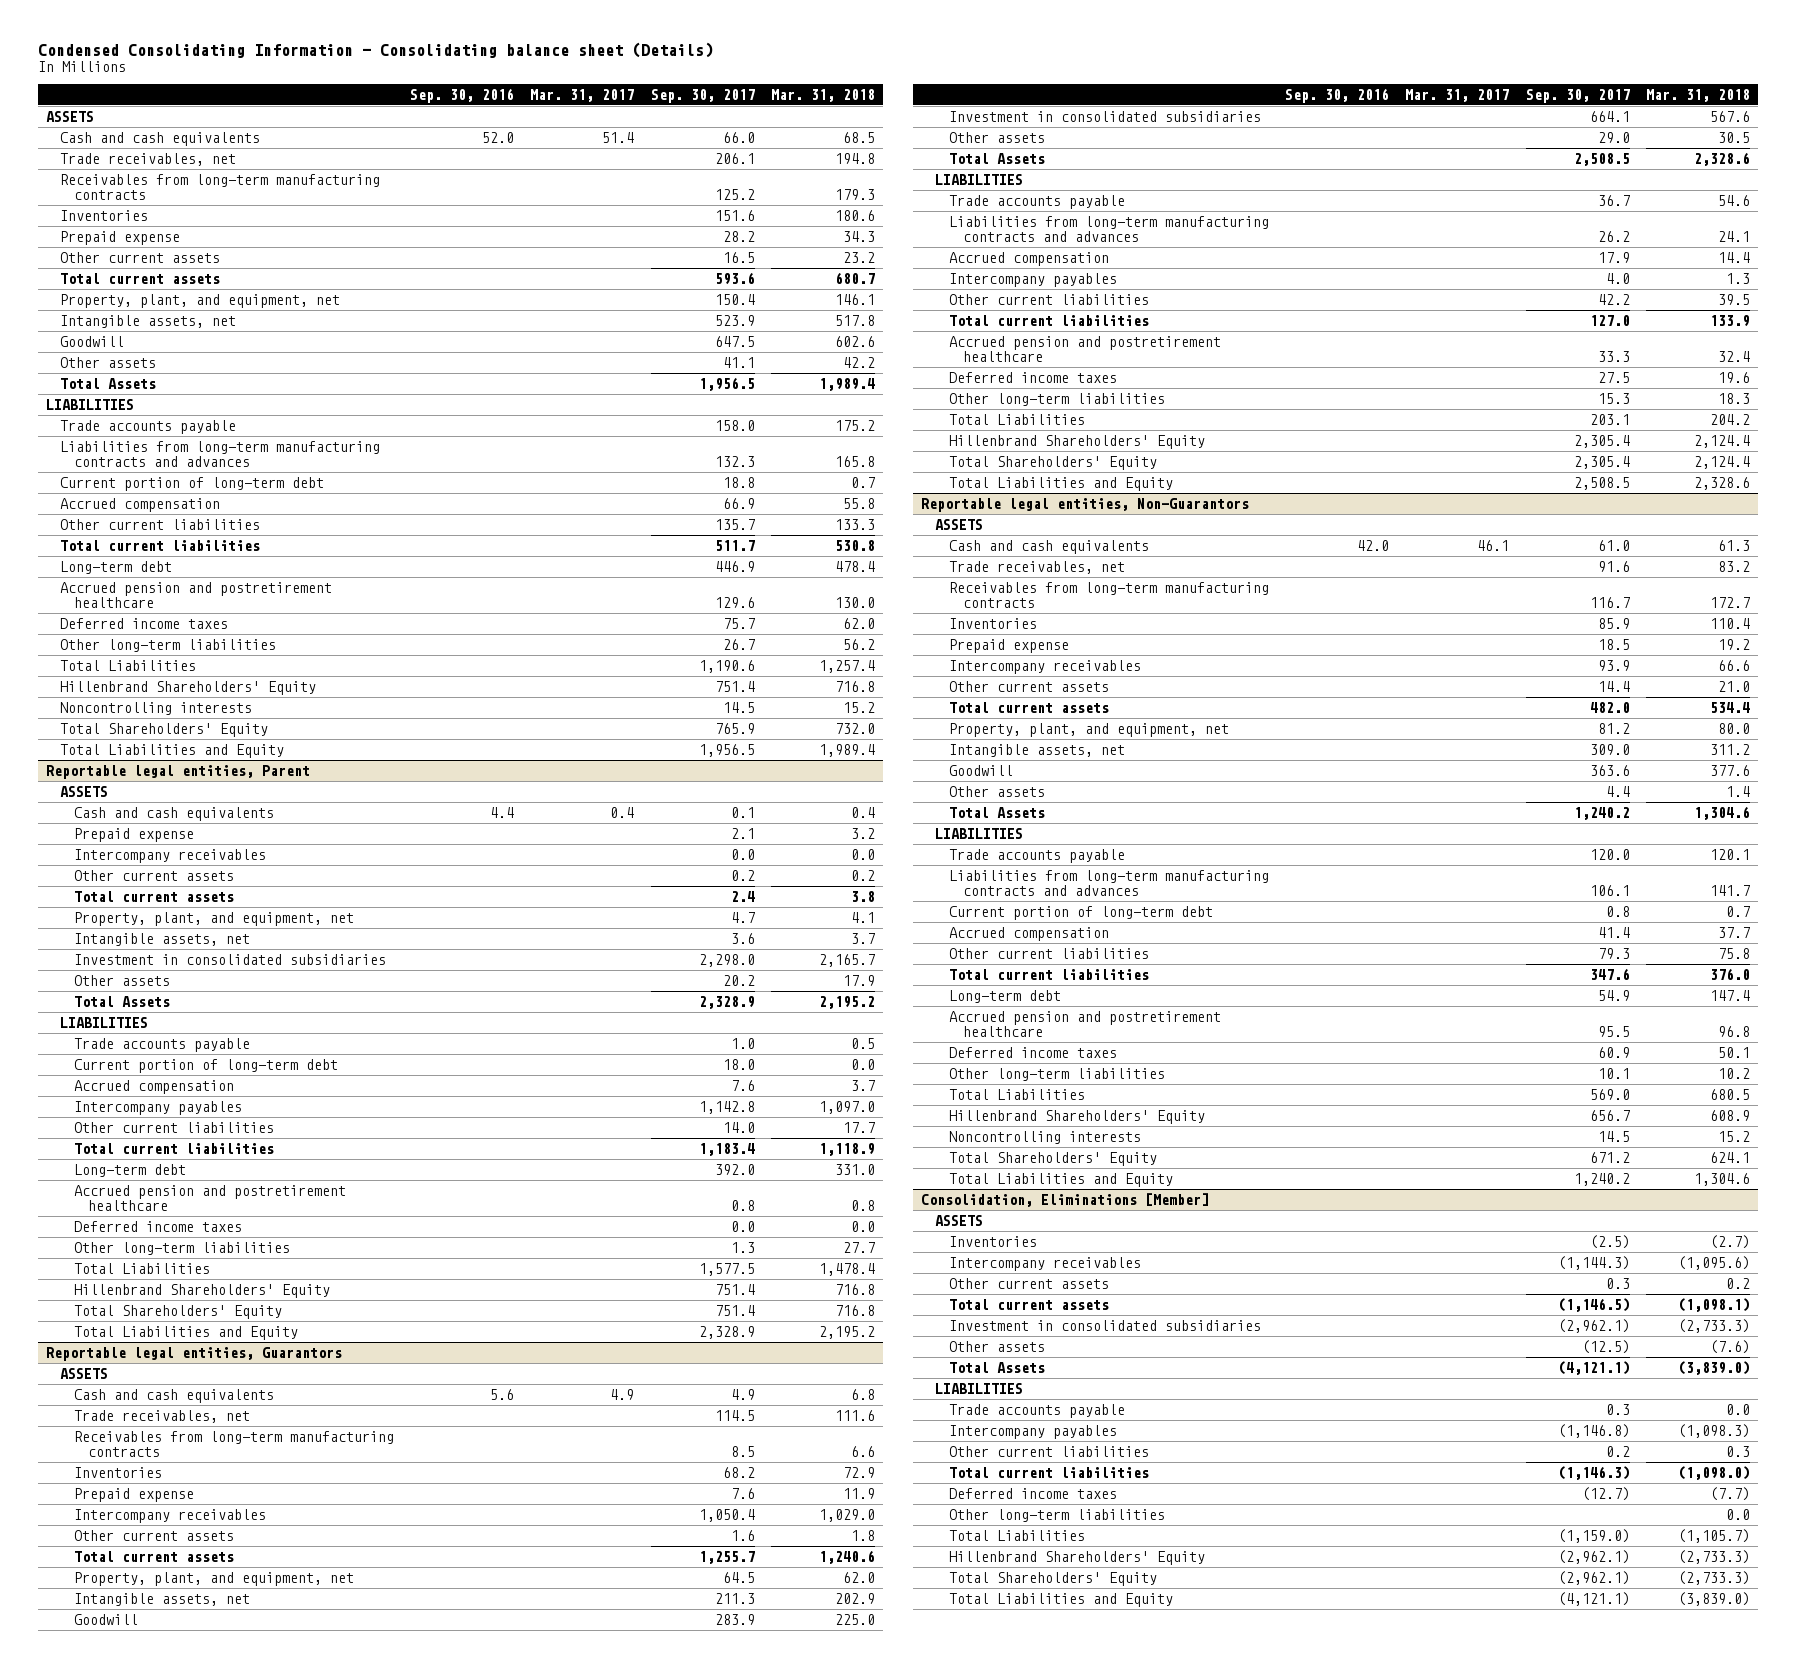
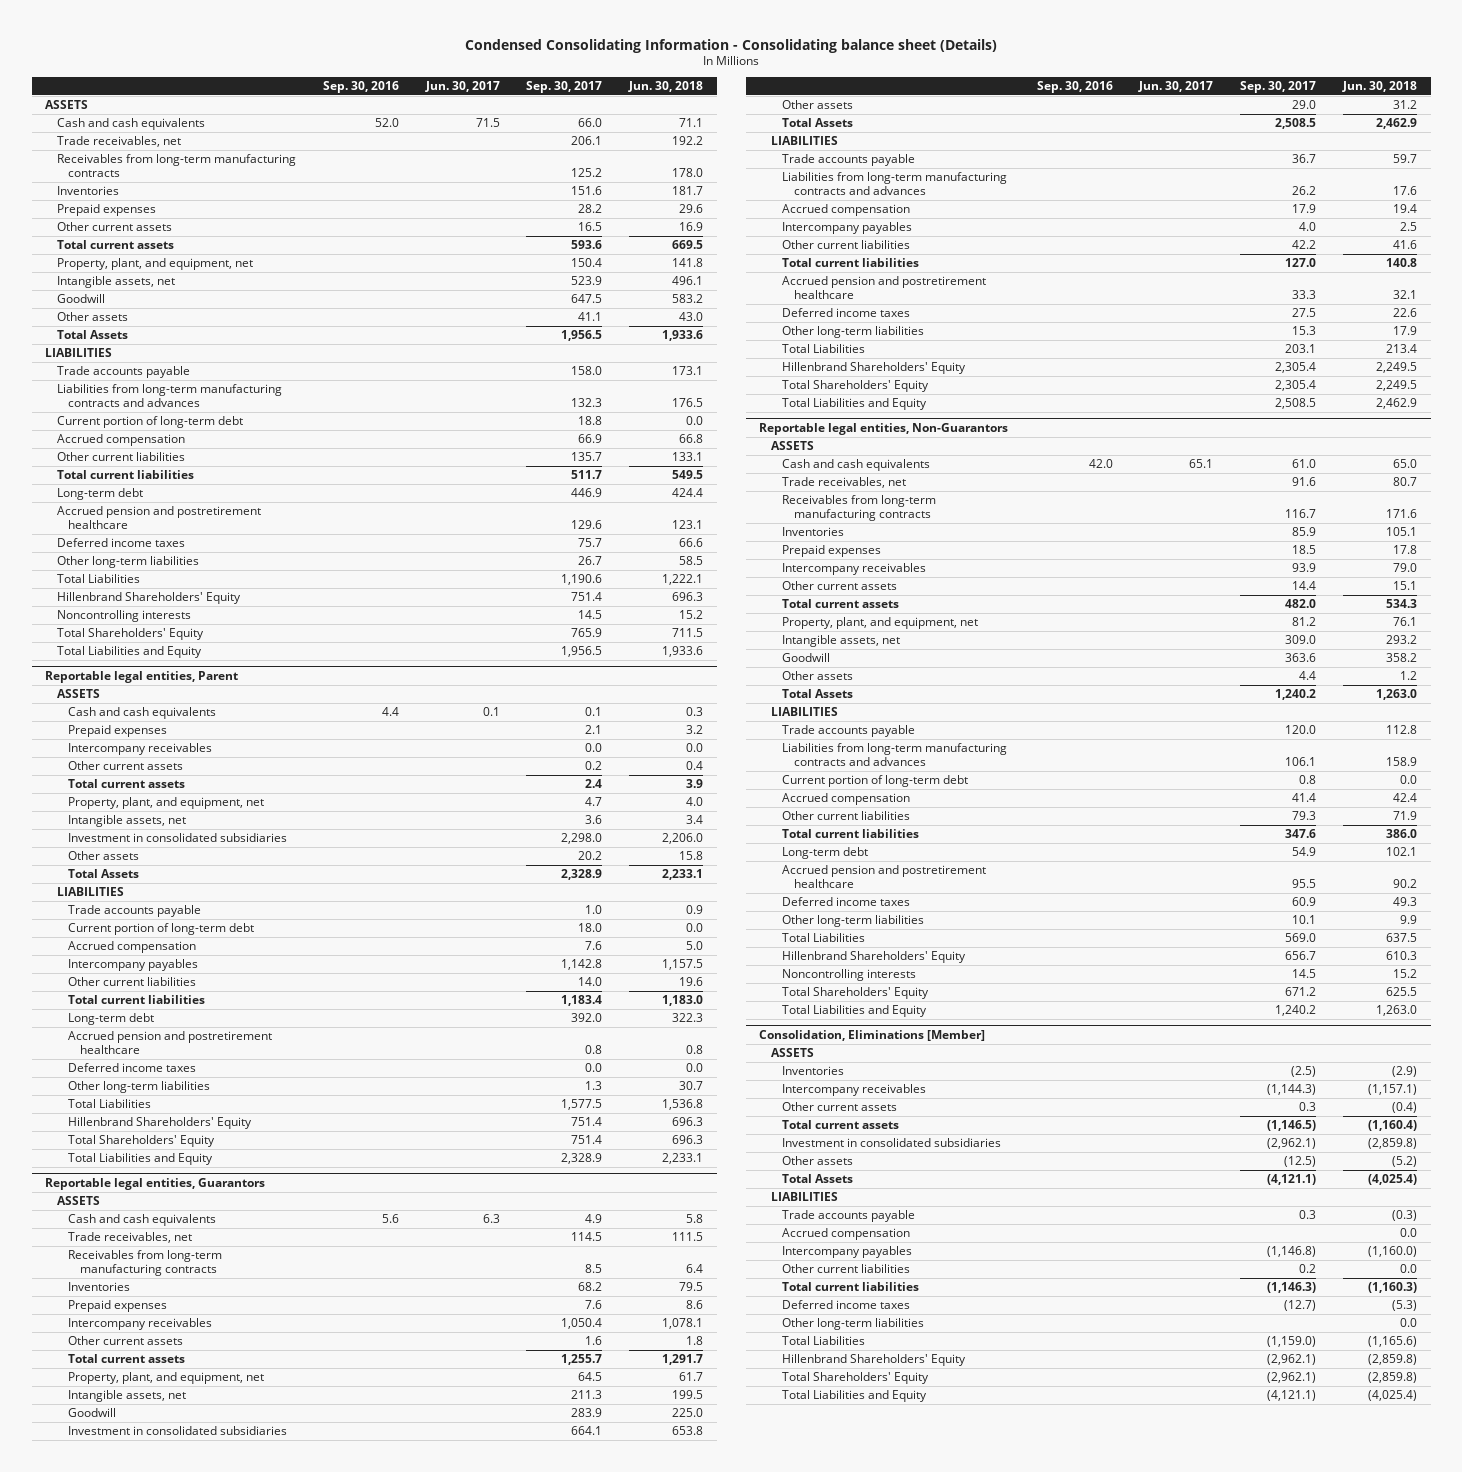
- | Sep. 30, 2016 | Mar. 31, 2017 | Sep. 30, 2017 | Mar. 31, 2018
+ | Sep. 30, 2016 | Jun. 30, 2017 | Sep. 30, 2017 | Jun. 30, 2018
- Prepaid expense | | | 28.2 | 34.3
+ Prepaid expenses | | | 28.2 | 29.6
@ Reportable legal entities, Parent
- Prepaid expense | | | 2.1 | 3.2
+ Prepaid expenses | | | 2.1 | 3.2
@ Reportable legal entities, Guarantors
- Prepaid expense | | | 7.6 | 11.9
+ Prepaid expenses | | | 7.6 | 8.6
@ Reportable legal entities, Non-Guarantors
- Prepaid expense | | | 18.5 | 19.2
+ Prepaid expenses | | | 18.5 | 17.8
@ Consolidation, Eliminations [Member]
+ Accrued compensation | | | | 0.0

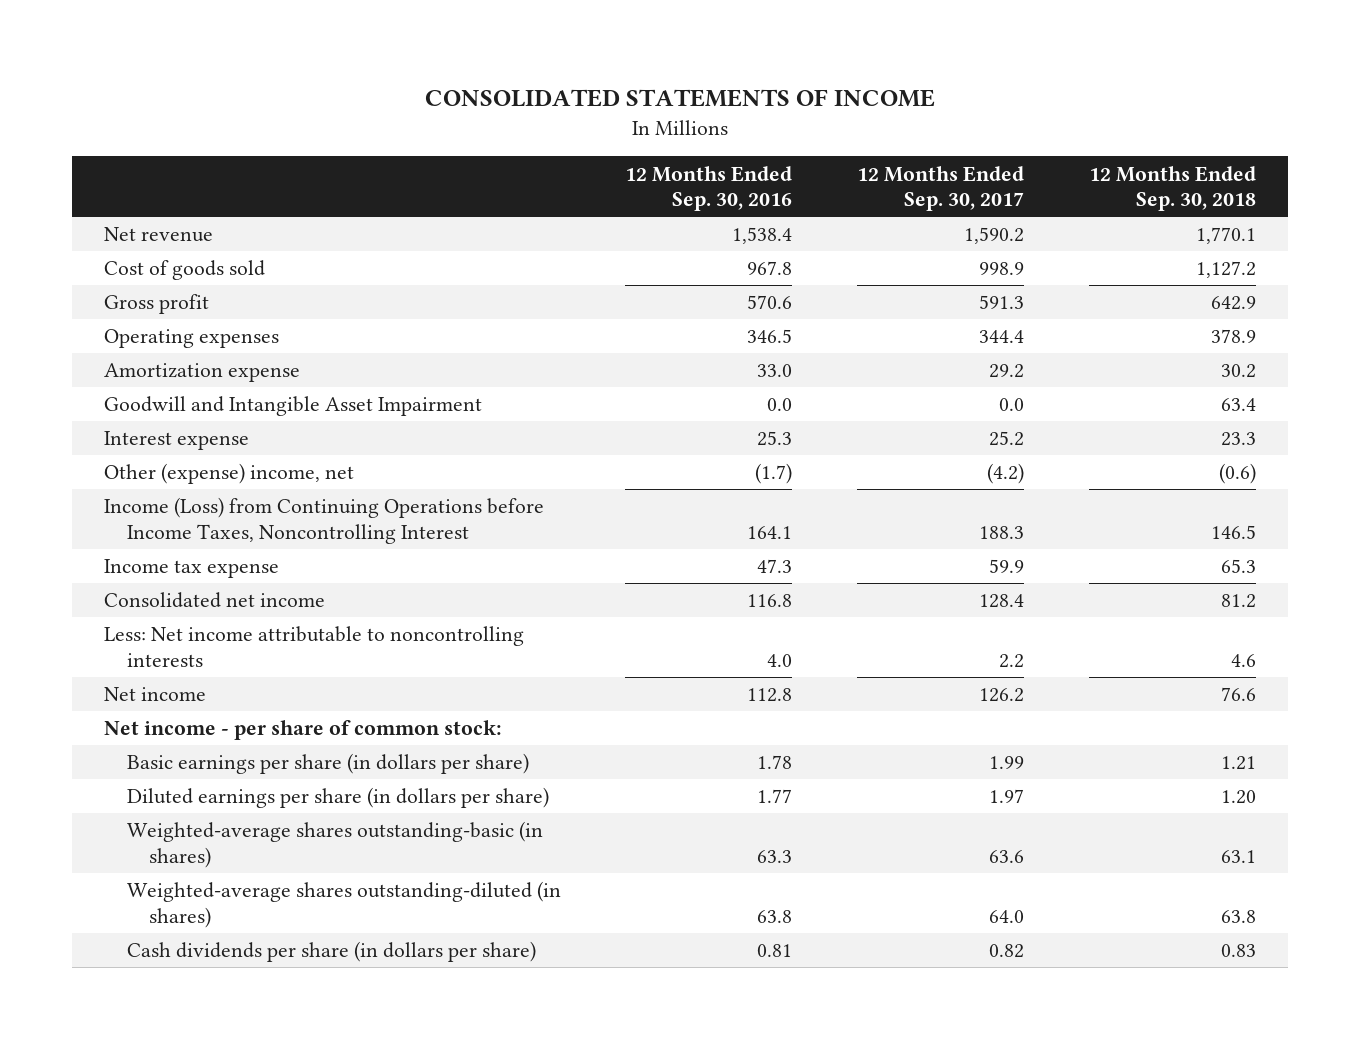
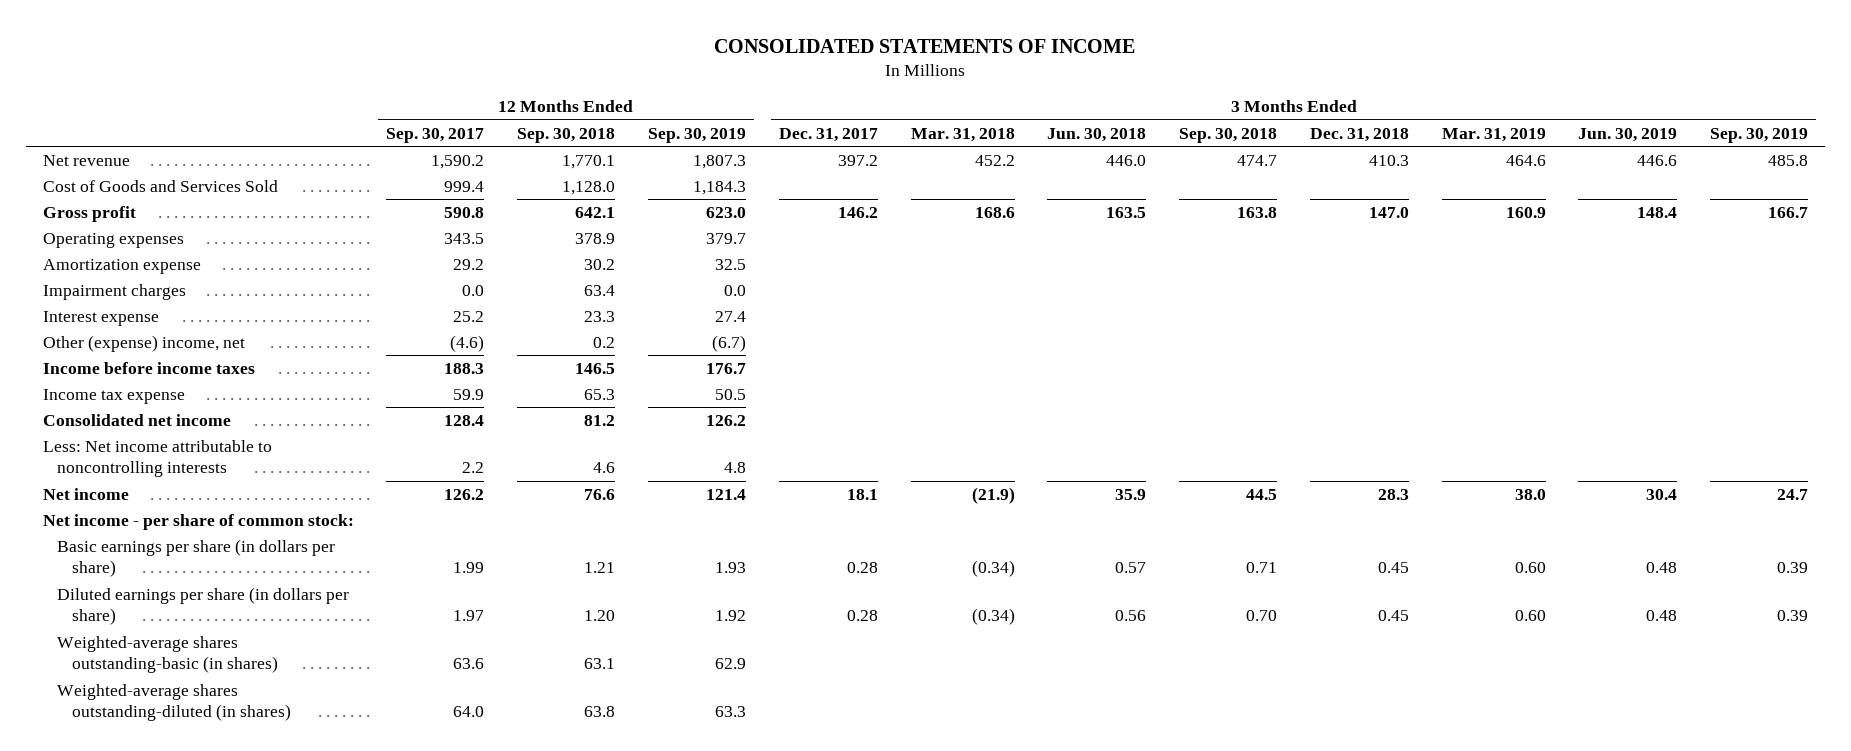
- | 12 Months Ended Sep. 30, 2016 | 12 Months Ended Sep. 30, 2017 | 12 Months Ended Sep. 30, 2018
+ | 12 Months Ended Sep. 30, 2017 | 12 Months Ended Sep. 30, 2018 | 12 Months Ended Sep. 30, 2019 | 3 Months Ended Dec. 31, 2017 | 3 Months Ended Mar. 31, 2018 | 3 Months Ended Jun. 30, 2018 | 3 Months Ended Sep. 30, 2018 | 3 Months Ended Dec. 31, 2018 | 3 Months Ended Mar. 31, 2019 | 3 Months Ended Jun. 30, 2019 | 3 Months Ended Sep. 30, 2019
- Cost of goods sold | 967.8 | 998.9 | 1,127.2
- Gross profit | 570.6 | 591.3 | 642.9
- Operating expenses | 346.5 | 344.4 | 378.9
+ Cost of Goods and Services Sold | 999.4 | 1,128.0 | 1,184.3 | | | | | | | |
+ Gross profit | 590.8 | 642.1 | 623.0 | 146.2 | 168.6 | 163.5 | 163.8 | 147.0 | 160.9 | 148.4 | 166.7
+ Operating expenses | 343.5 | 378.9 | 379.7 | | | | | | | |
- Goodwill and Intangible Asset Impairment | 0.0 | 0.0 | 63.4
+ Impairment charges | 0.0 | 63.4 | 0.0 | | | | | | | |
- Other (expense) income, net | (1.7) | (4.2) | (0.6)
- Income (Loss) from Continuing Operations before Income Taxes, Noncontrolling Interest | 164.1 | 188.3 | 146.5
+ Other (expense) income, net | (4.6) | 0.2 | (6.7) | | | | | | | |
+ Income before income taxes | 188.3 | 146.5 | 176.7 | | | | | | | |
- Cash dividends per share (in dollars per share) | 0.81 | 0.82 | 0.83

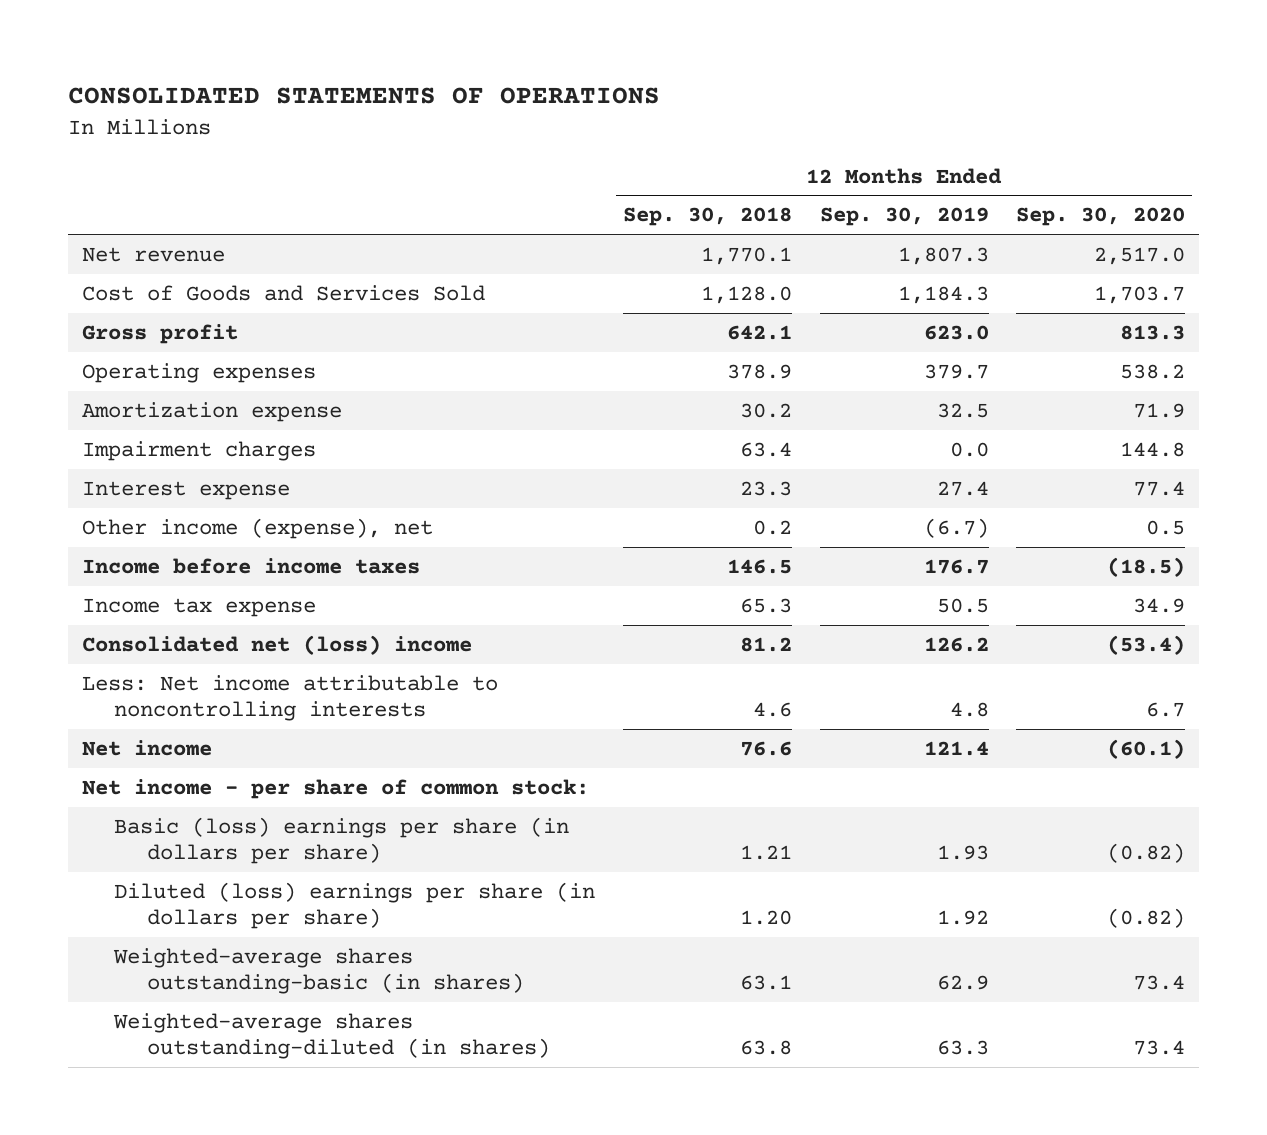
- CONSOLIDATED STATEMENTS OF INCOME
+ CONSOLIDATED STATEMENTS OF OPERATIONS
- | 12 Months Ended Sep. 30, 2017 | 12 Months Ended Sep. 30, 2018 | 12 Months Ended Sep. 30, 2019 | 3 Months Ended Dec. 31, 2017 | 3 Months Ended Mar. 31, 2018 | 3 Months Ended Jun. 30, 2018 | 3 Months Ended Sep. 30, 2018 | 3 Months Ended Dec. 31, 2018 | 3 Months Ended Mar. 31, 2019 | 3 Months Ended Jun. 30, 2019 | 3 Months Ended Sep. 30, 2019
+ | 12 Months Ended Sep. 30, 2018 | 12 Months Ended Sep. 30, 2019 | 12 Months Ended Sep. 30, 2020
- Other (expense) income, net | (4.6) | 0.2 | (6.7) | | | | | | | |
+ Other income (expense), net | 0.2 | (6.7) | 0.5
- Consolidated net income | 128.4 | 81.2 | 126.2 | | | | | | | |
+ Consolidated net (loss) income | 81.2 | 126.2 | (53.4)
- Basic earnings per share (in dollars per share) | 1.99 | 1.21 | 1.93 | 0.28 | (0.34) | 0.57 | 0.71 | 0.45 | 0.60 | 0.48 | 0.39
- Diluted earnings per share (in dollars per share) | 1.97 | 1.20 | 1.92 | 0.28 | (0.34) | 0.56 | 0.70 | 0.45 | 0.60 | 0.48 | 0.39
+ Basic (loss) earnings per share (in dollars per share) | 1.21 | 1.93 | (0.82)
+ Diluted (loss) earnings per share (in dollars per share) | 1.20 | 1.92 | (0.82)

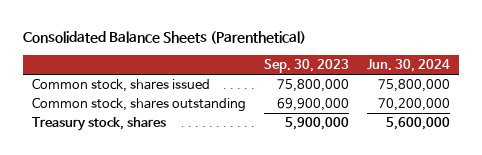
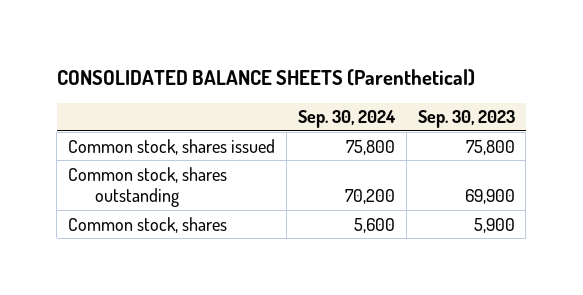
- Consolidated Balance Sheets (Parenthetical)
+ CONSOLIDATED BALANCE SHEETS (Parenthetical)
- | Sep. 30, 2023 | Jun. 30, 2024
+ | Sep. 30, 2024 | Sep. 30, 2023
- Common stock, shares issued | 75,800,000 | 75,800,000
- Common stock, shares outstanding | 69,900,000 | 70,200,000
- Treasury stock, shares | 5,900,000 | 5,600,000
+ Common stock, shares issued | 75,800 | 75,800
+ Common stock, shares outstanding | 70,200 | 69,900
+ Common stock, shares | 5,600 | 5,900

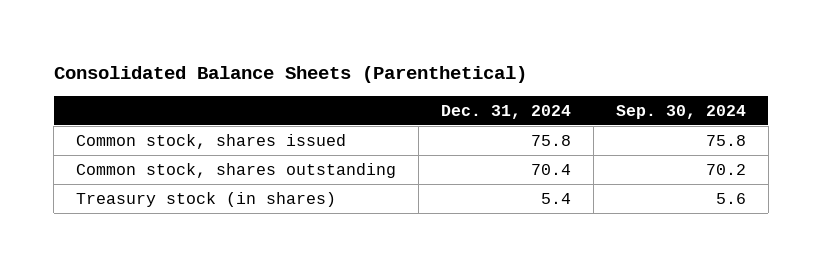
- CONSOLIDATED BALANCE SHEETS (Parenthetical)
+ Consolidated Balance Sheets (Parenthetical)
- | Sep. 30, 2024 | Sep. 30, 2023
+ | Dec. 31, 2024 | Sep. 30, 2024
- Common stock, shares issued | 75,800 | 75,800
- Common stock, shares outstanding | 70,200 | 69,900
- Common stock, shares | 5,600 | 5,900
+ Common stock, shares issued | 75.8 | 75.8
+ Common stock, shares outstanding | 70.4 | 70.2
+ Treasury stock (in shares) | 5.4 | 5.6

